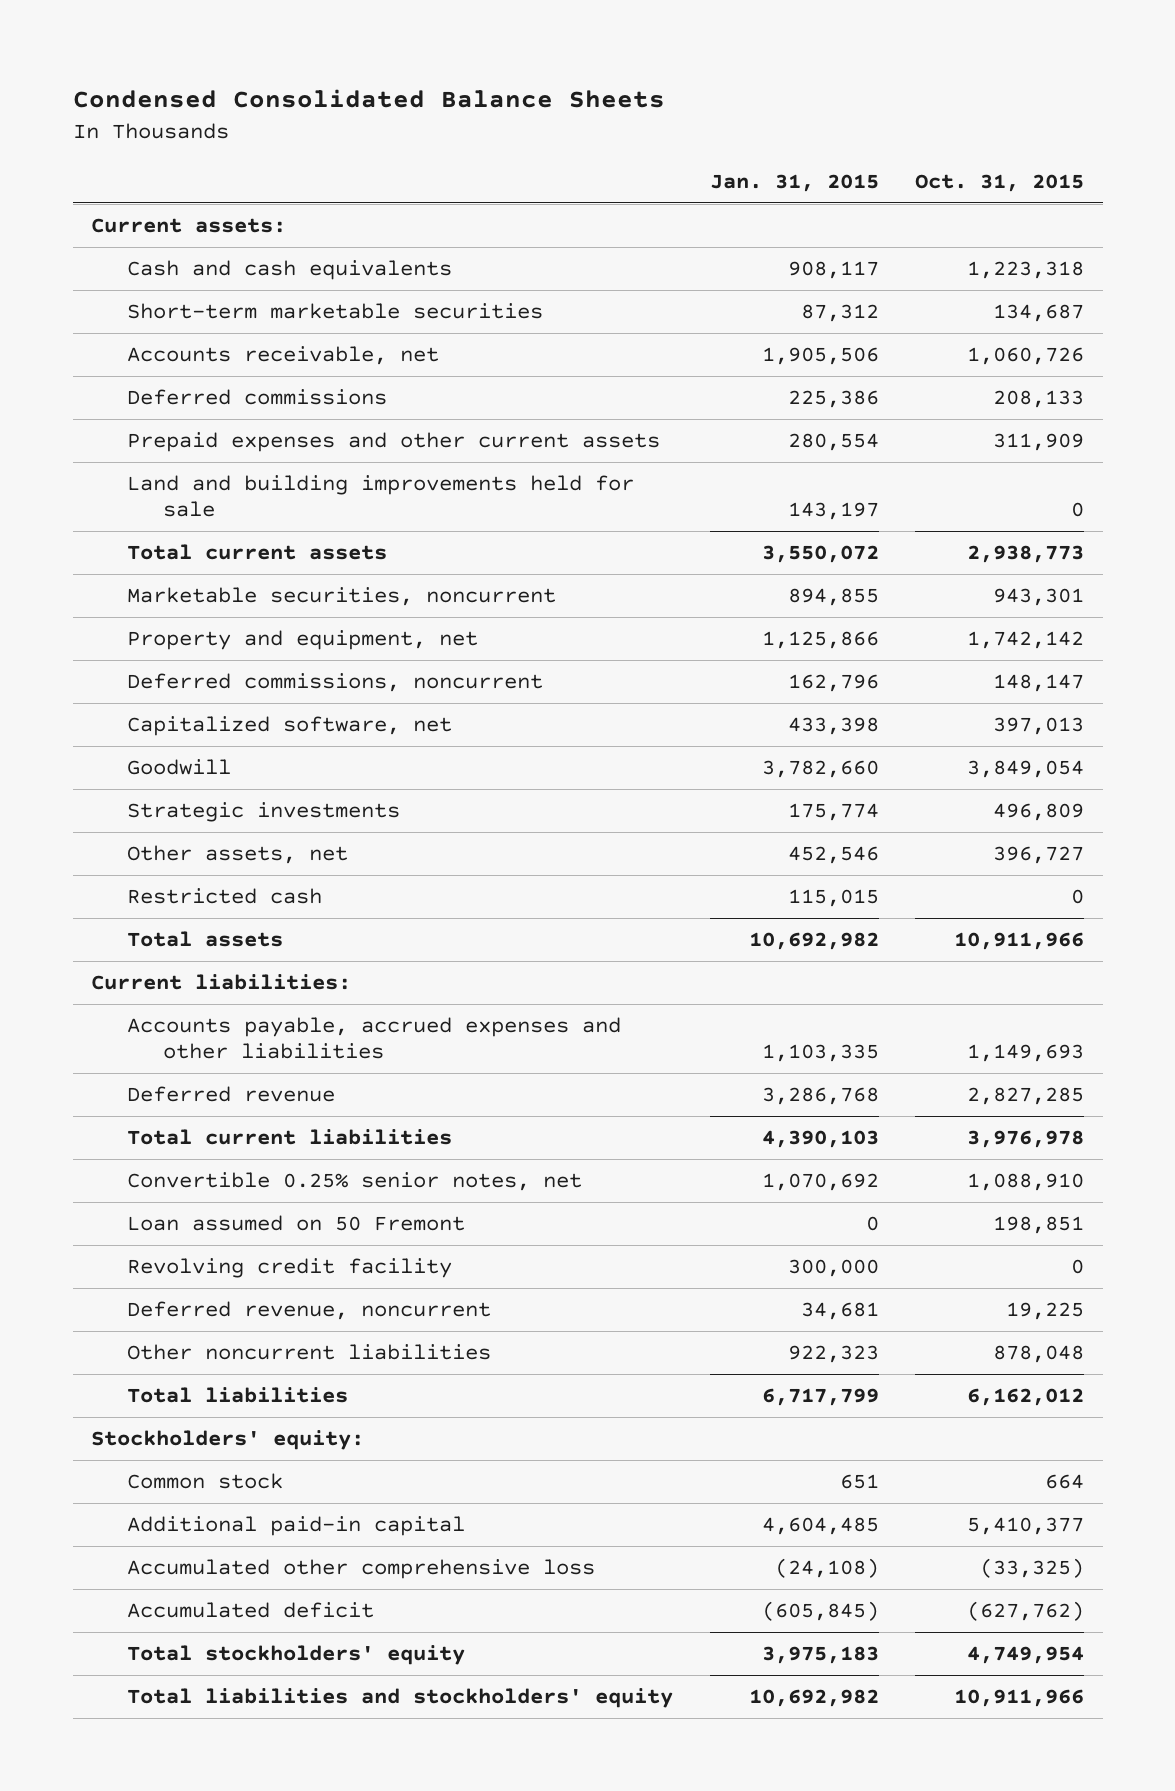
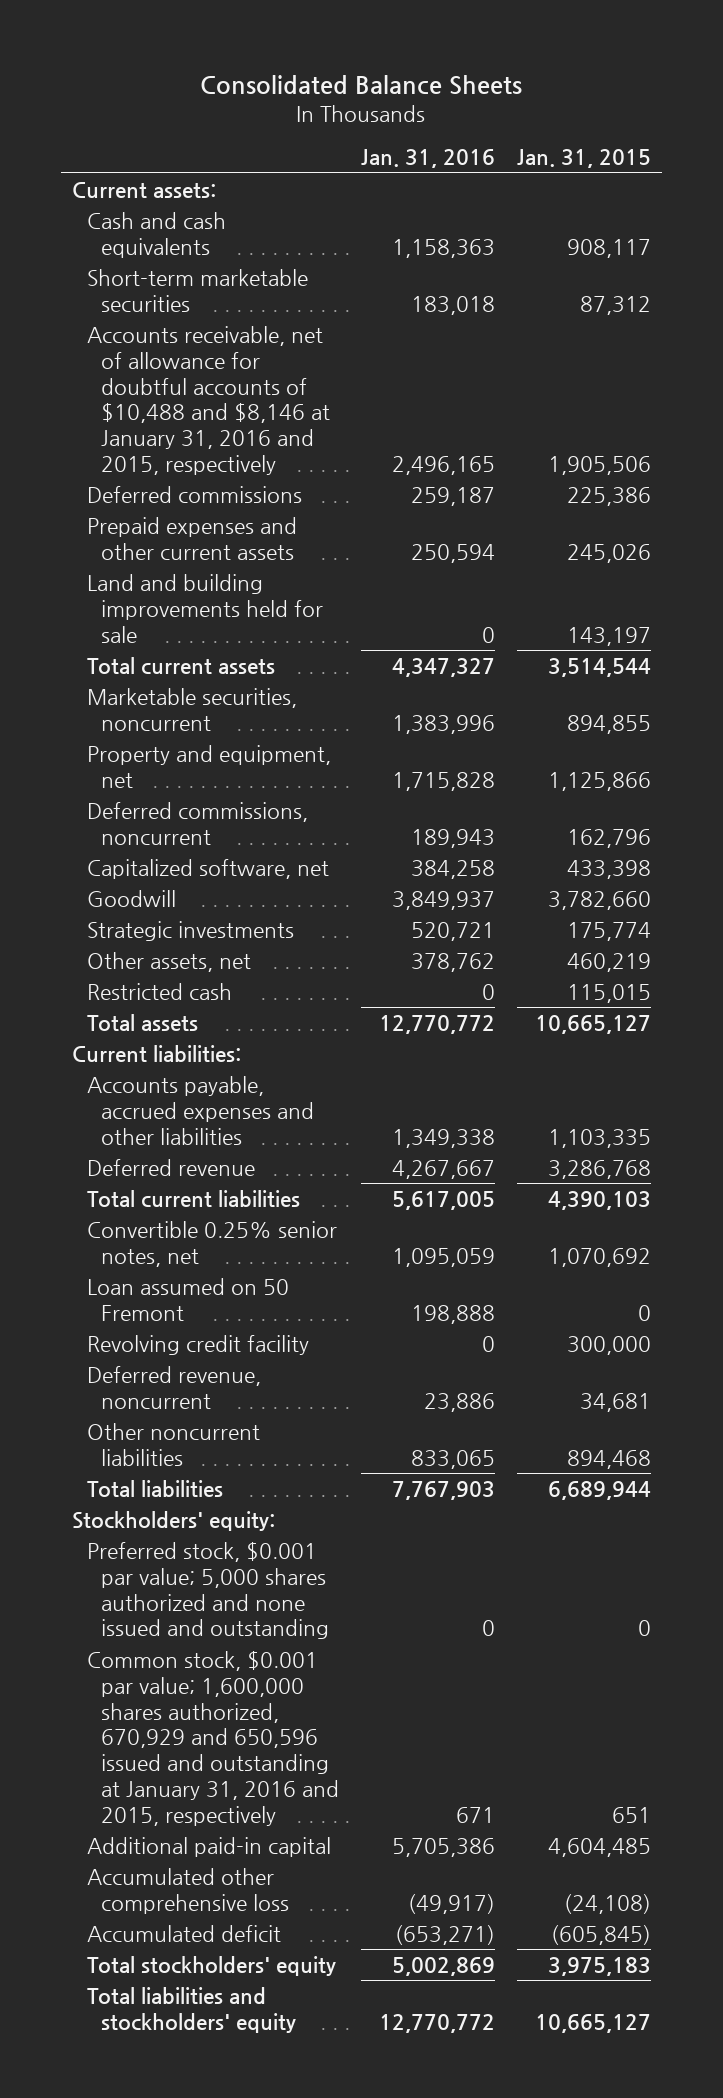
- Condensed Consolidated Balance Sheets
+ Consolidated Balance Sheets
- | Jan. 31, 2015 | Oct. 31, 2015
+ | Jan. 31, 2016 | Jan. 31, 2015
- Accounts receivable, net | 1,905,506 | 1,060,726
+ Accounts receivable, net of allowance for doubtful accounts of $10,488 and $8,146 at January 31, 2016 and 2015, respectively | 2,496,165 | 1,905,506
- Prepaid expenses and other current assets | 280,554 | 311,909
+ Prepaid expenses and other current assets | 250,594 | 245,026
- Total current assets | 3,550,072 | 2,938,773
+ Total current assets | 4,347,327 | 3,514,544
- Other assets, net | 452,546 | 396,727
+ Other assets, net | 378,762 | 460,219
- Total assets | 10,692,982 | 10,911,966
+ Total assets | 12,770,772 | 10,665,127
- Other noncurrent liabilities | 922,323 | 878,048
- Total liabilities | 6,717,799 | 6,162,012
+ Other noncurrent liabilities | 833,065 | 894,468
+ Total liabilities | 7,767,903 | 6,689,944
- Common stock | 651 | 664
+ Preferred stock, $0.001 par value; 5,000 shares authorized and none issued and outstanding | 0 | 0
+ Common stock, $0.001 par value; 1,600,000 shares authorized, 670,929 and 650,596 issued and outstanding at January 31, 2016 and 2015, respectively | 671 | 651
- Total liabilities and stockholders' equity | 10,692,982 | 10,911,966
+ Total liabilities and stockholders' equity | 12,770,772 | 10,665,127

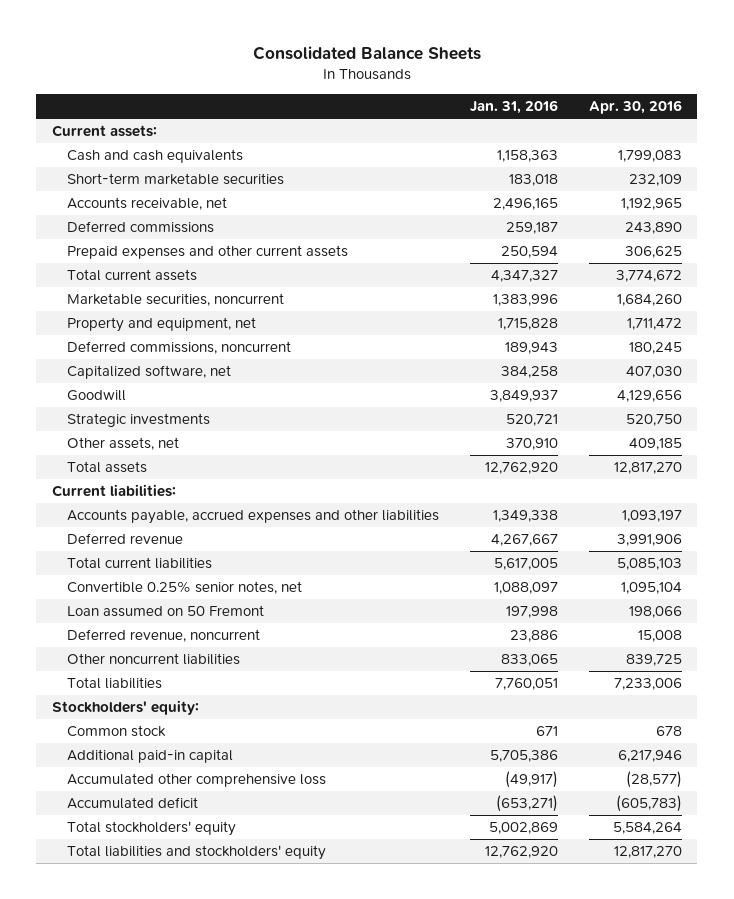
- | Jan. 31, 2016 | Jan. 31, 2015
+ | Jan. 31, 2016 | Apr. 30, 2016
- Accounts receivable, net of allowance for doubtful accounts of $10,488 and $8,146 at January 31, 2016 and 2015, respectively | 2,496,165 | 1,905,506
+ Accounts receivable, net | 2,496,165 | 1,192,965
- Land and building improvements held for sale | 0 | 143,197
- Other assets, net | 378,762 | 460,219
- Restricted cash | 0 | 115,015
- Total assets | 12,770,772 | 10,665,127
+ Other assets, net | 370,910 | 409,185
+ Total assets | 12,762,920 | 12,817,270
- Convertible 0.25% senior notes, net | 1,095,059 | 1,070,692
- Loan assumed on 50 Fremont | 198,888 | 0
- Revolving credit facility | 0 | 300,000
+ Convertible 0.25% senior notes, net | 1,088,097 | 1,095,104
+ Loan assumed on 50 Fremont | 197,998 | 198,066
- Total liabilities | 7,767,903 | 6,689,944
+ Total liabilities | 7,760,051 | 7,233,006
- Preferred stock, $0.001 par value; 5,000 shares authorized and none issued and outstanding | 0 | 0
- Common stock, $0.001 par value; 1,600,000 shares authorized, 670,929 and 650,596 issued and outstanding at January 31, 2016 and 2015, respectively | 671 | 651
+ Common stock | 671 | 678
- Total liabilities and stockholders' equity | 12,770,772 | 10,665,127
+ Total liabilities and stockholders' equity | 12,762,920 | 12,817,270

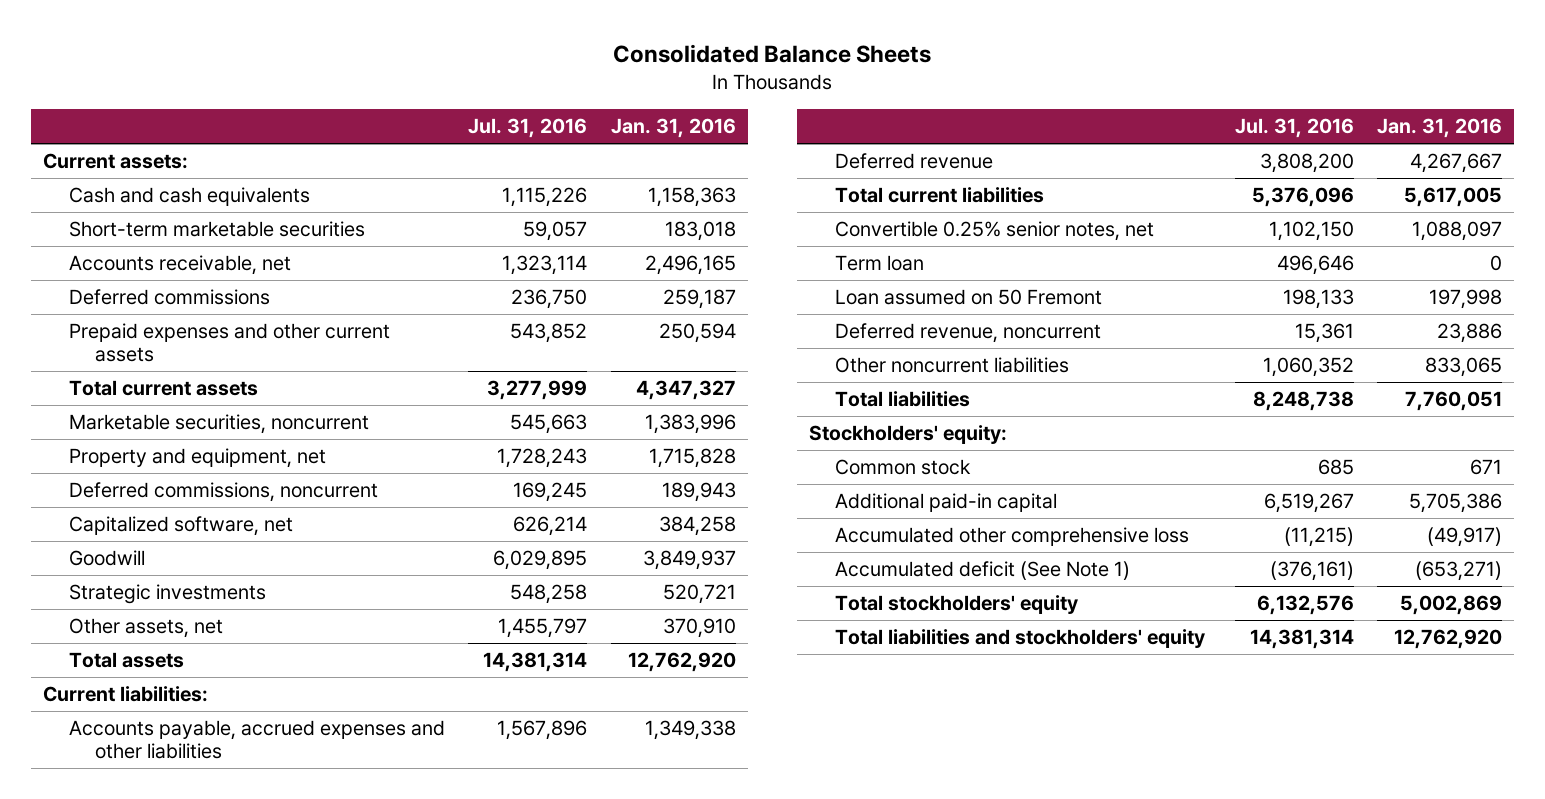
- | Jan. 31, 2016 | Apr. 30, 2016
+ | Jul. 31, 2016 | Jan. 31, 2016
+ Term loan | 496,646 | 0
- Accumulated deficit | (653,271) | (605,783)
+ Accumulated deficit (See Note 1) | (376,161) | (653,271)

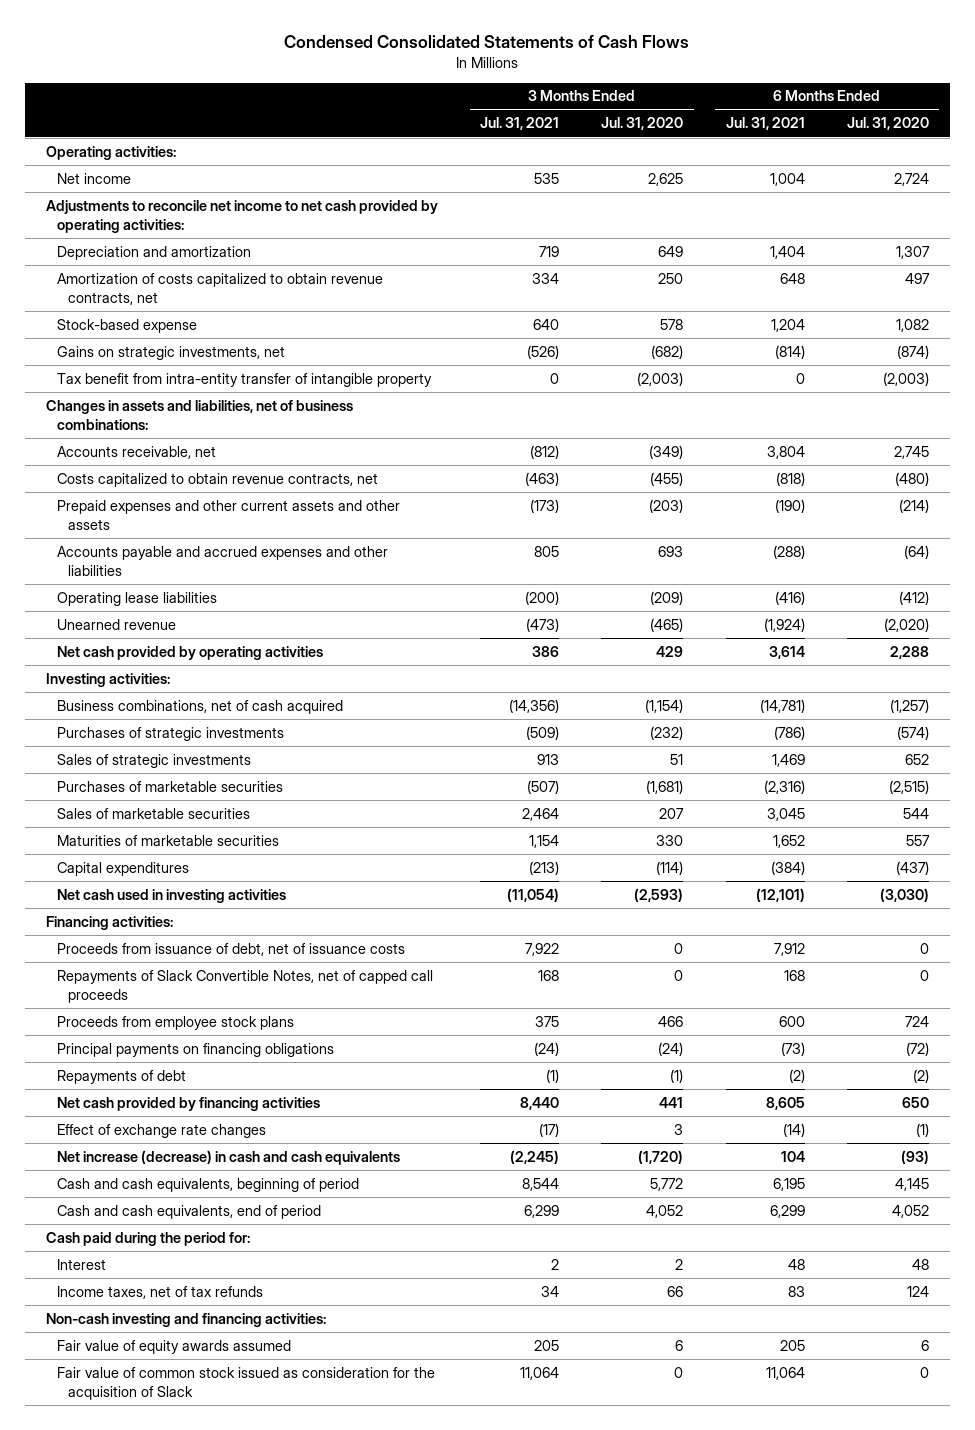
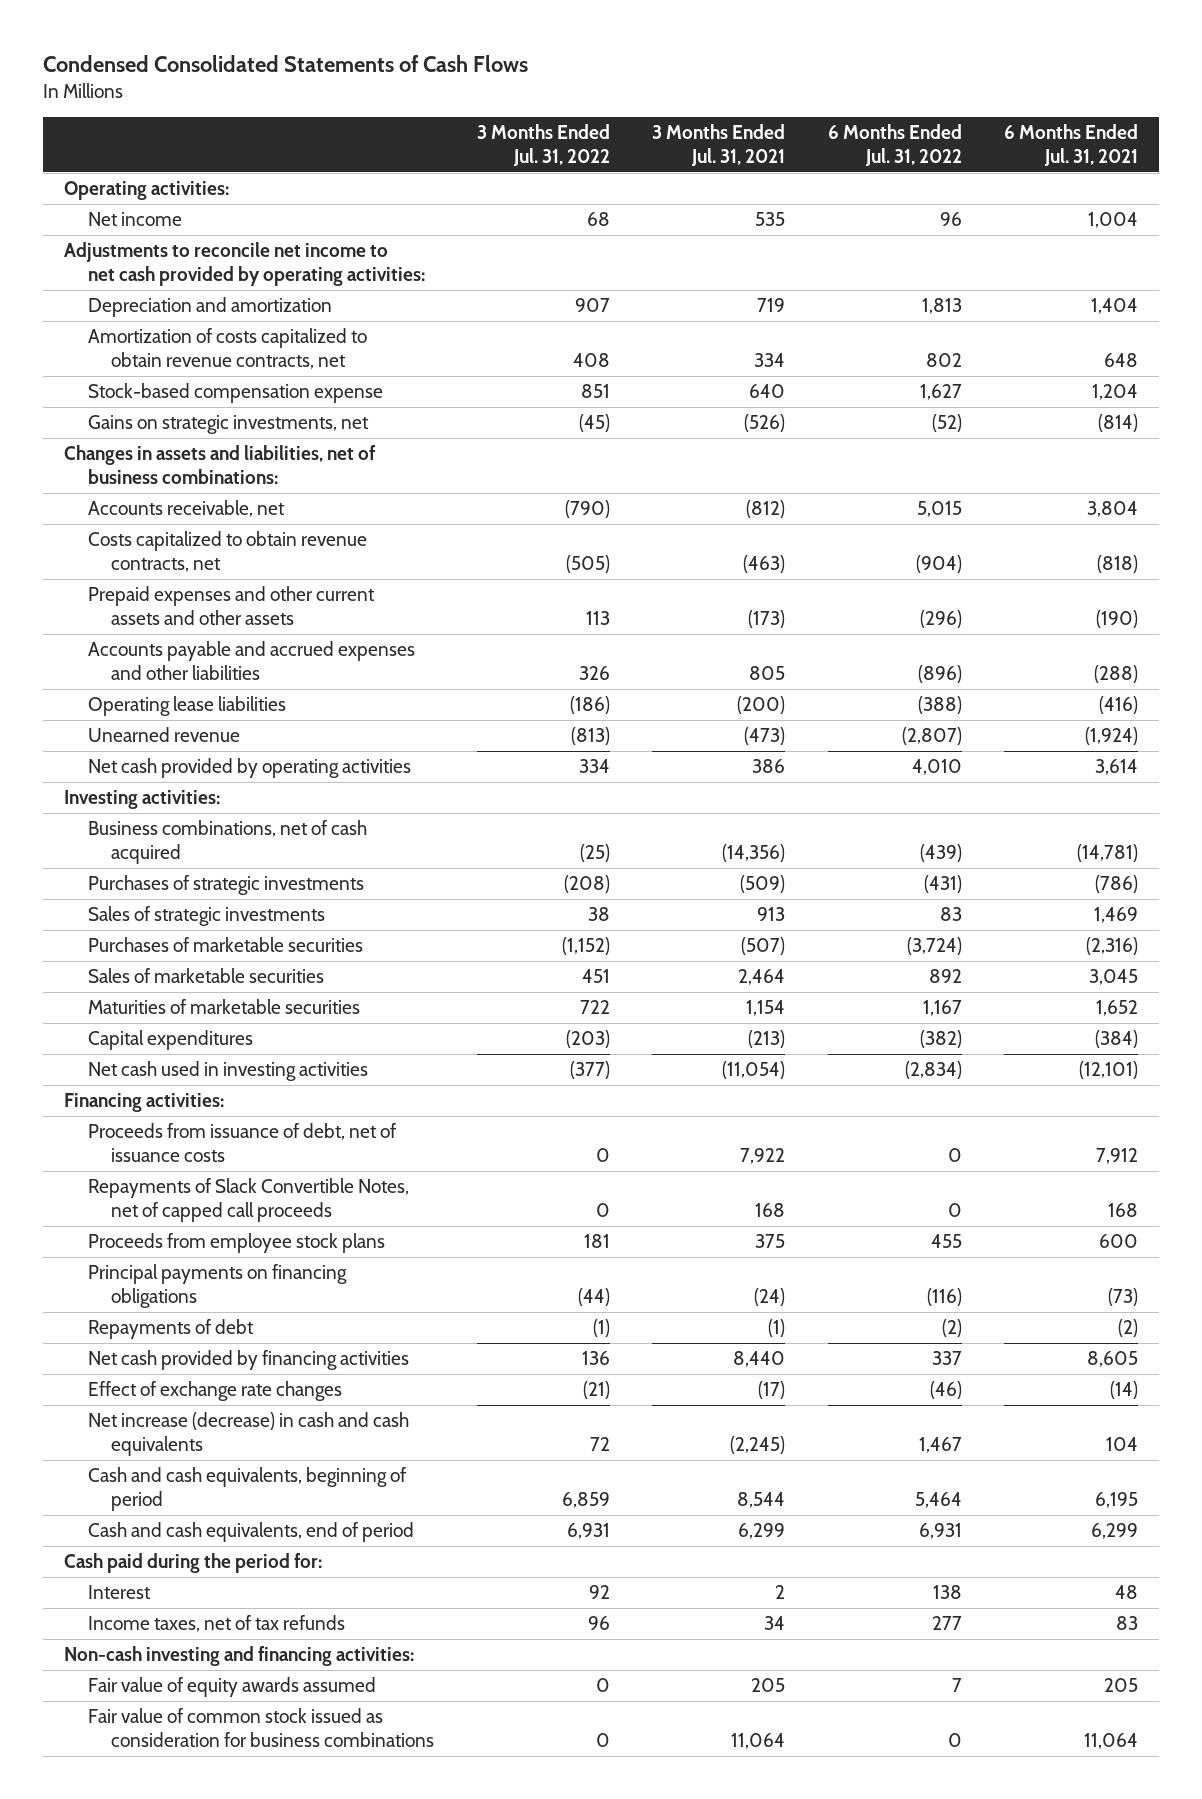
- | 3 Months Ended Jul. 31, 2021 | 3 Months Ended Jul. 31, 2020 | 6 Months Ended Jul. 31, 2021 | 6 Months Ended Jul. 31, 2020
+ | 3 Months Ended Jul. 31, 2022 | 3 Months Ended Jul. 31, 2021 | 6 Months Ended Jul. 31, 2022 | 6 Months Ended Jul. 31, 2021
- Stock-based expense | 640 | 578 | 1,204 | 1,082
+ Stock-based compensation expense | 851 | 640 | 1,627 | 1,204
- Tax benefit from intra-entity transfer of intangible property | 0 | (2,003) | 0 | (2,003)
- Fair value of common stock issued as consideration for the acquisition of Slack | 11,064 | 0 | 11,064 | 0
+ Fair value of common stock issued as consideration for business combinations | 0 | 11,064 | 0 | 11,064

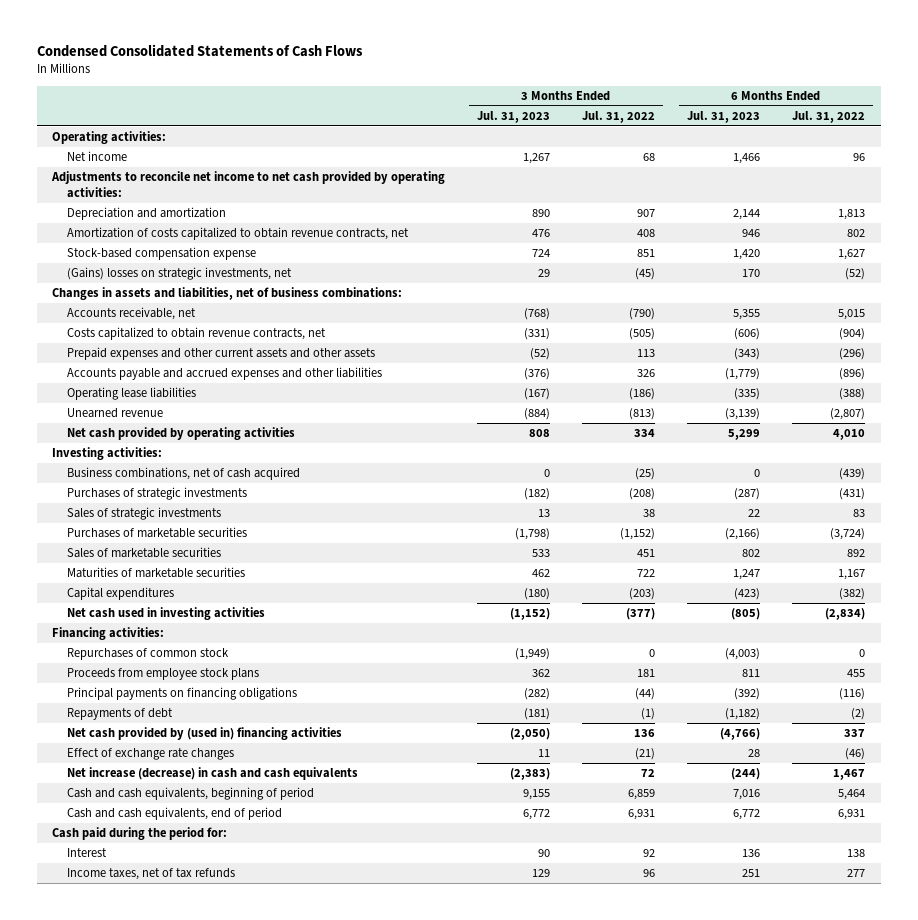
- | 3 Months Ended Jul. 31, 2022 | 3 Months Ended Jul. 31, 2021 | 6 Months Ended Jul. 31, 2022 | 6 Months Ended Jul. 31, 2021
+ | 3 Months Ended Jul. 31, 2023 | 3 Months Ended Jul. 31, 2022 | 6 Months Ended Jul. 31, 2023 | 6 Months Ended Jul. 31, 2022
- Gains on strategic investments, net | (45) | (526) | (52) | (814)
+ (Gains) losses on strategic investments, net | 29 | (45) | 170 | (52)
- Proceeds from issuance of debt, net of issuance costs | 0 | 7,922 | 0 | 7,912
- Repayments of Slack Convertible Notes, net of capped call proceeds | 0 | 168 | 0 | 168
+ Repurchases of common stock | (1,949) | 0 | (4,003) | 0
- Net cash provided by financing activities | 136 | 8,440 | 337 | 8,605
+ Net cash provided by (used in) financing activities | (2,050) | 136 | (4,766) | 337
- Non-cash investing and financing activities:
- Fair value of equity awards assumed | 0 | 205 | 7 | 205
- Fair value of common stock issued as consideration for business combinations | 0 | 11,064 | 0 | 11,064

